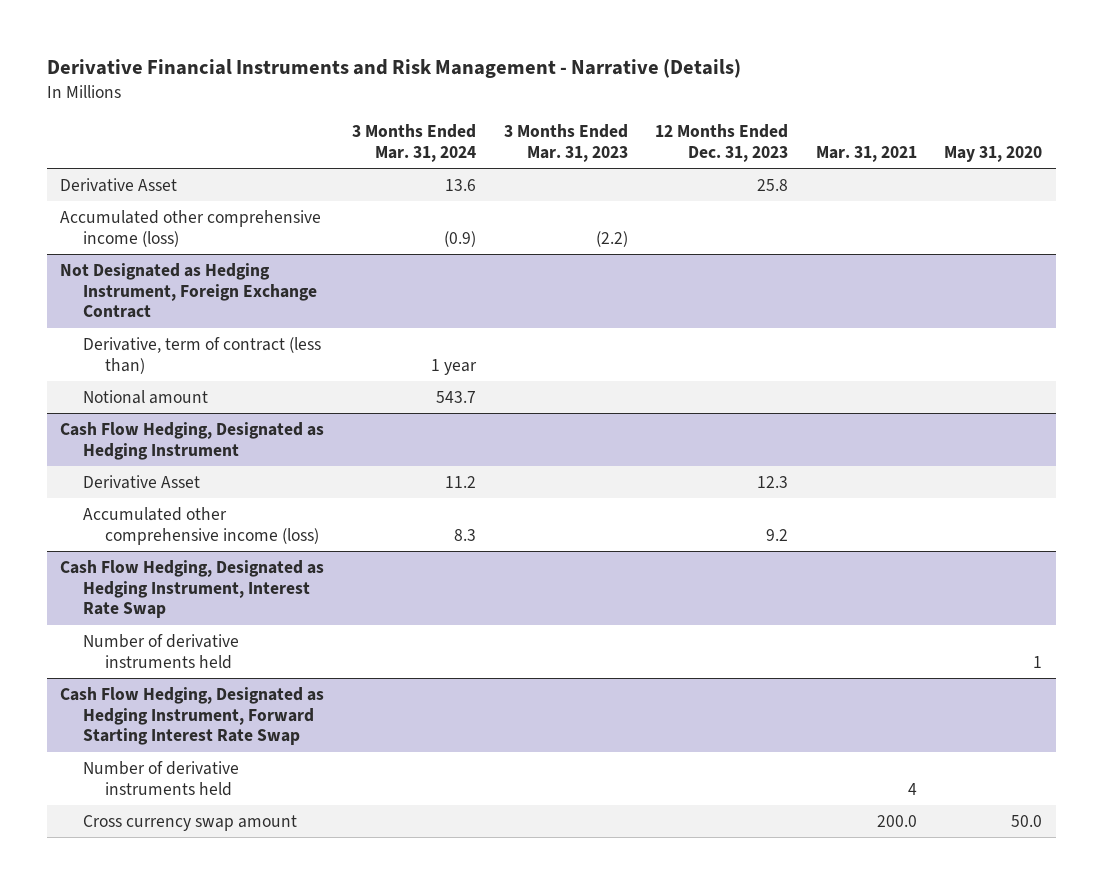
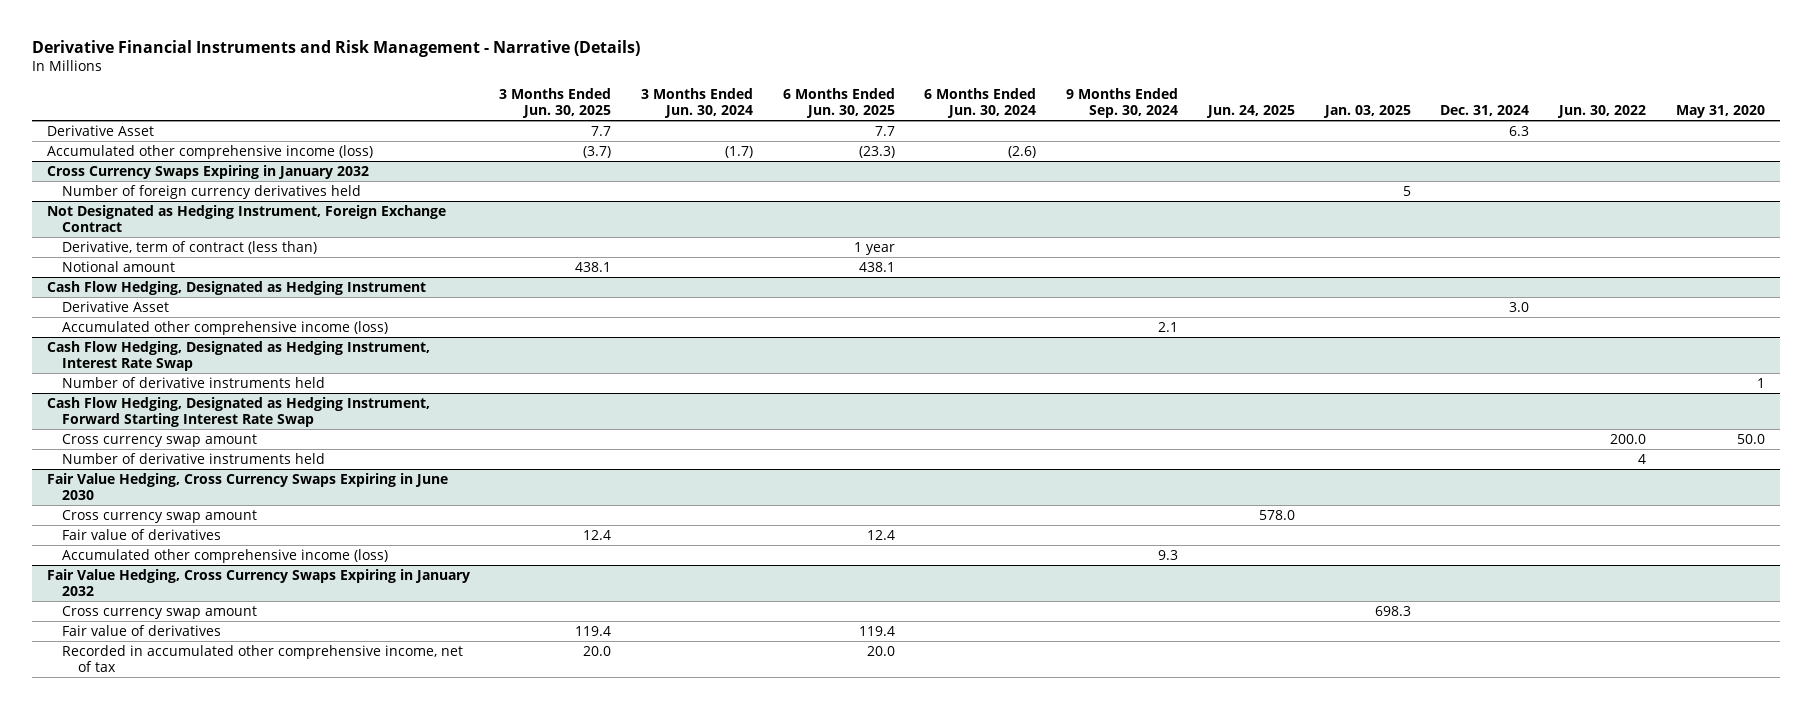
- | 3 Months Ended Mar. 31, 2024 | 3 Months Ended Mar. 31, 2023 | 12 Months Ended Dec. 31, 2023 | Mar. 31, 2021 | May 31, 2020
+ | 3 Months Ended Jun. 30, 2025 | 3 Months Ended Jun. 30, 2024 | 6 Months Ended Jun. 30, 2025 | 6 Months Ended Jun. 30, 2024 | 9 Months Ended Sep. 30, 2024 | Jun. 24, 2025 | Jan. 03, 2025 | Dec. 31, 2024 | Jun. 30, 2022 | May 31, 2020
+ Cross Currency Swaps Expiring in January 2032
+ Number of foreign currency derivatives held | | | | | | | 5 | | |
@ Cash Flow Hedging, Designated as Hedging Instrument, Forward Starting Interest Rate Swap
moved down: Number of derivative instruments held | | | | | | | | | 4 |
+ Fair Value Hedging, Cross Currency Swaps Expiring in June 2030
+ Cross currency swap amount | | | | | | 578.0 | | | |
+ Fair value of derivatives | 12.4 | | 12.4 | | | | | | |
+ Accumulated other comprehensive income (loss) | | | | | 9.3 | | | | |
+ Fair Value Hedging, Cross Currency Swaps Expiring in January 2032
+ Cross currency swap amount | | | | | | | 698.3 | | |
+ Fair value of derivatives | 119.4 | | 119.4 | | | | | | |
+ Recorded in accumulated other comprehensive income, net of tax | 20.0 | | 20.0 | | | | | | |

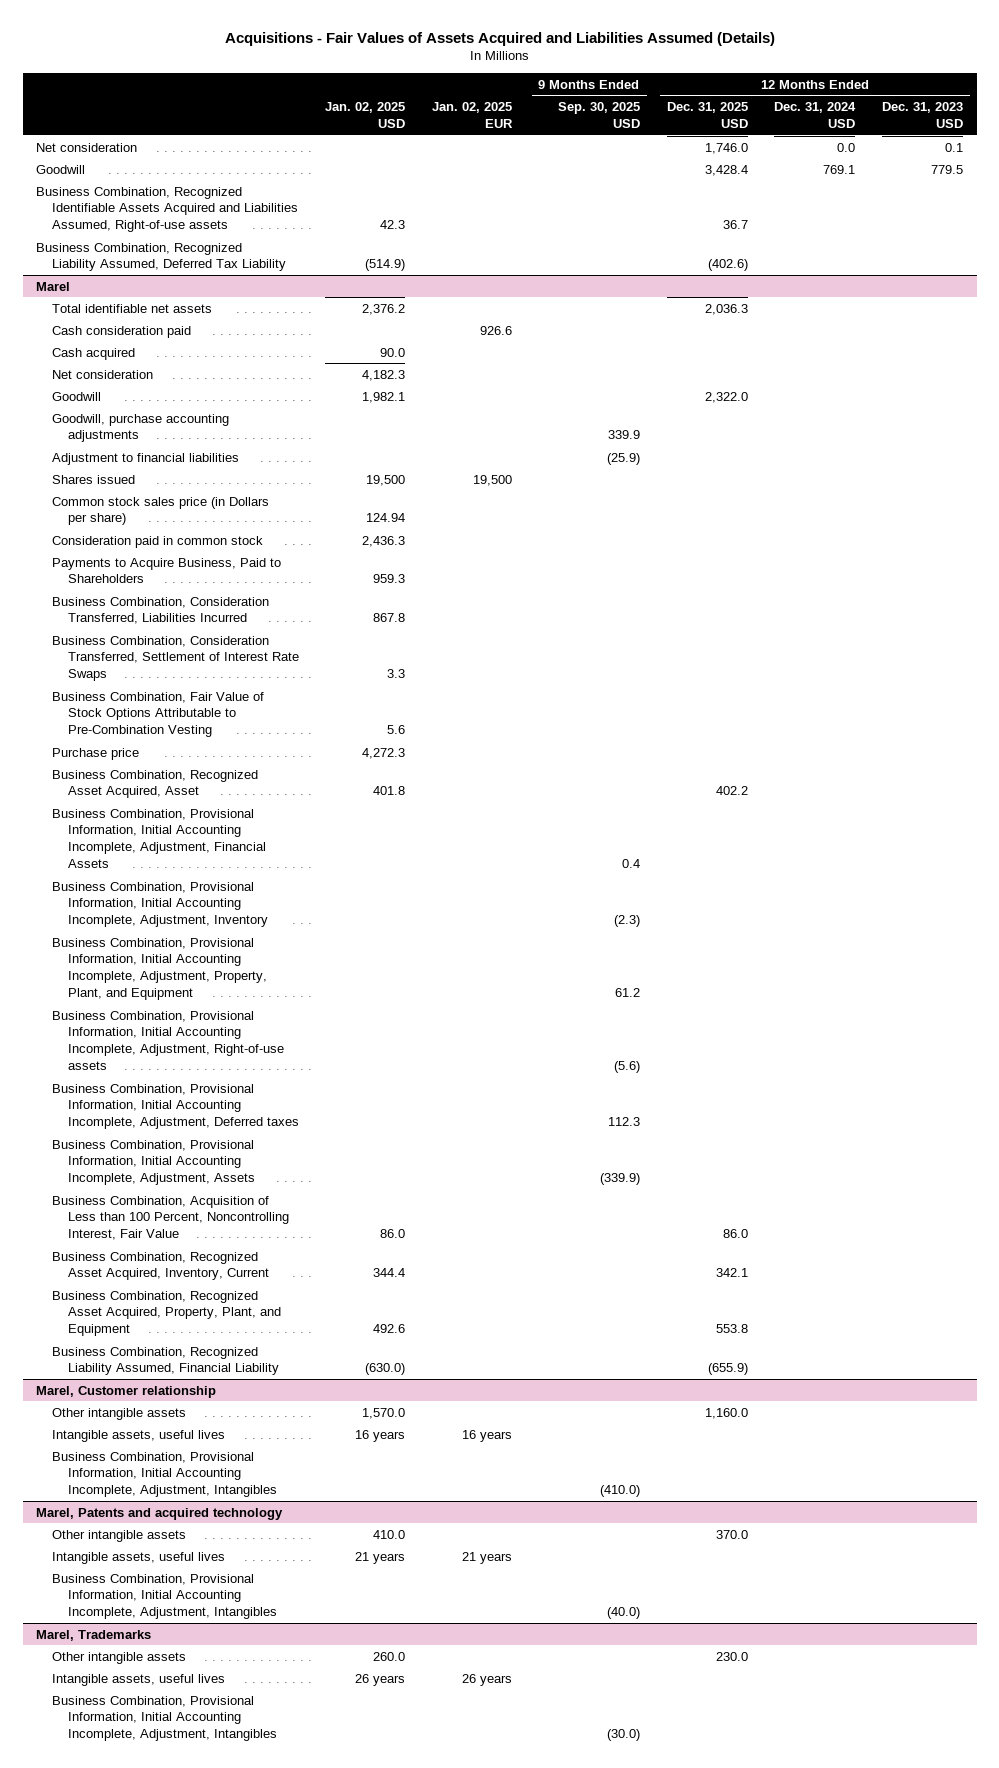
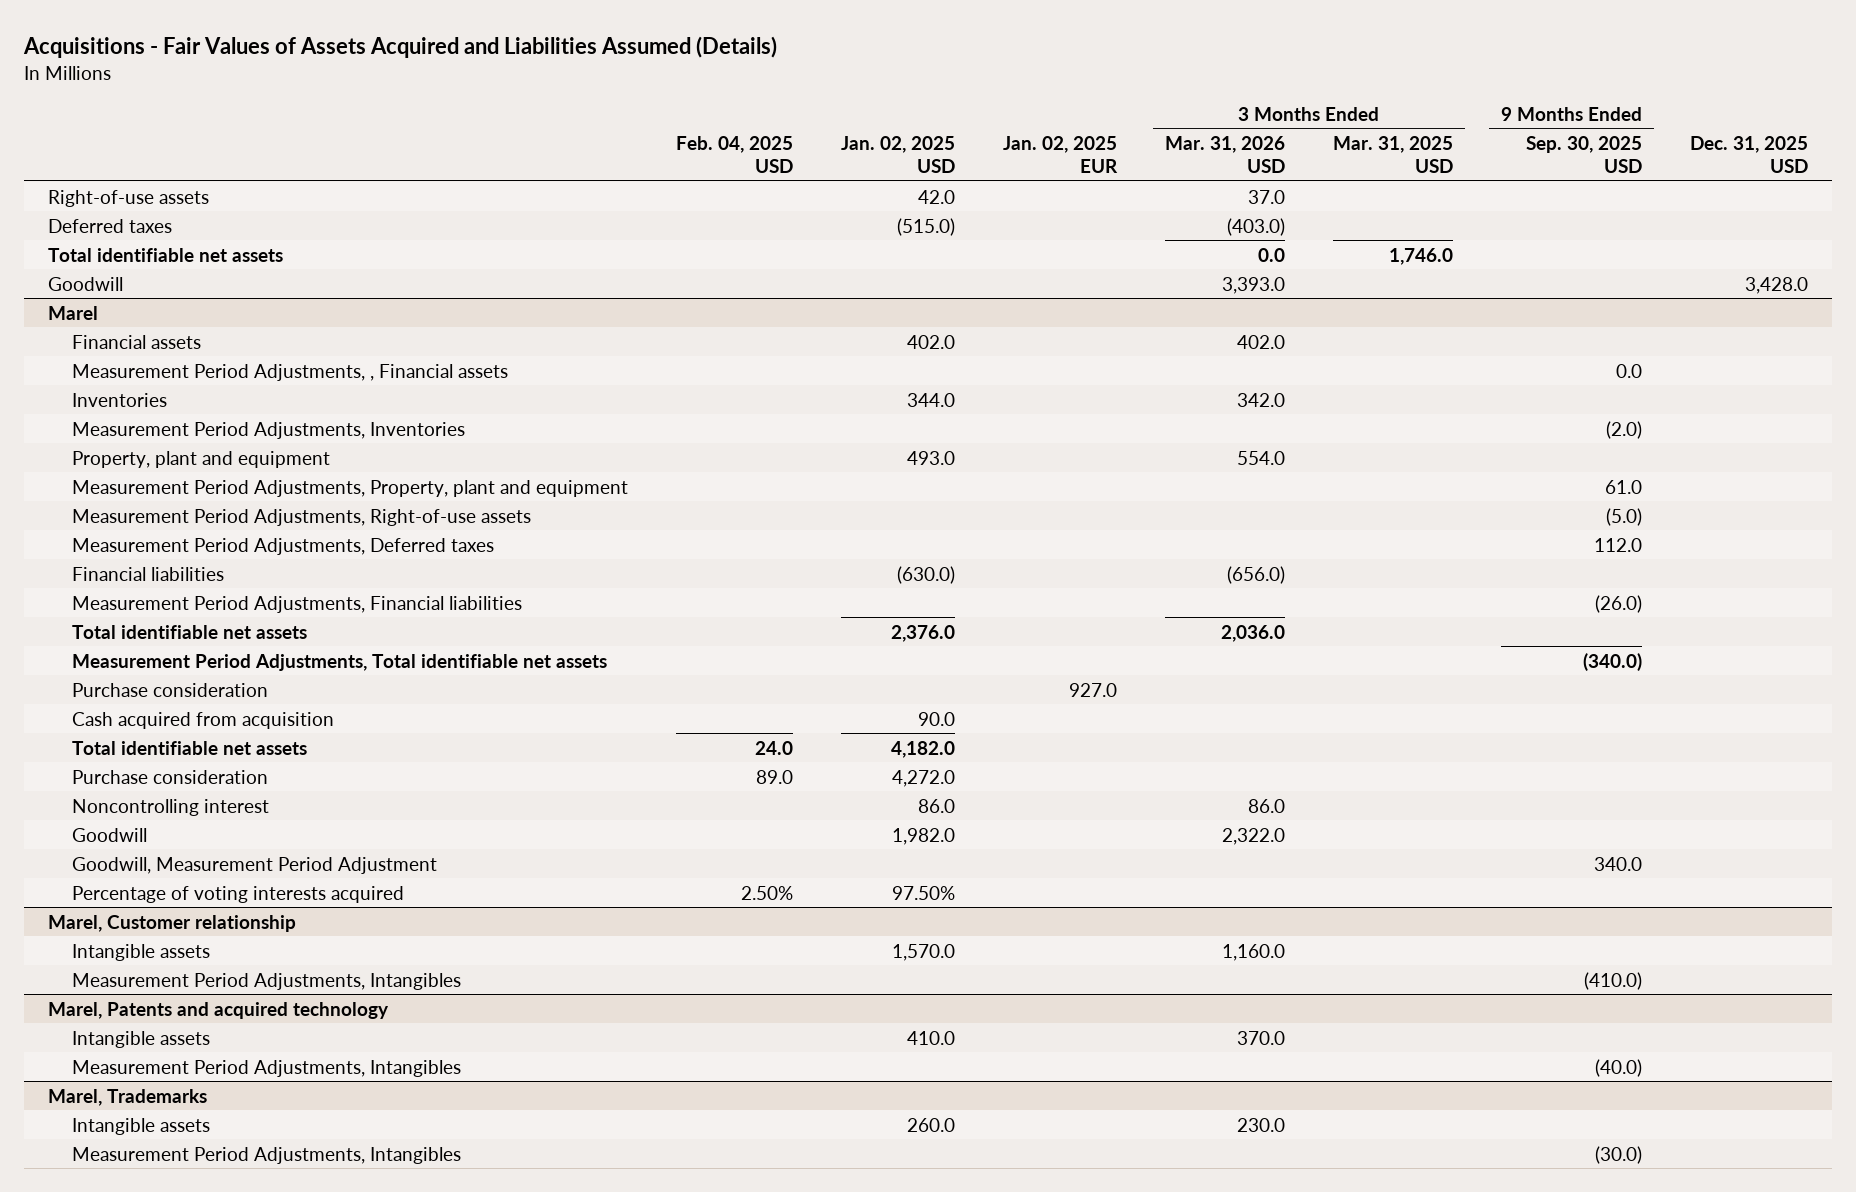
- | Jan. 02, 2025 USD | Jan. 02, 2025 EUR | 9 Months Ended Sep. 30, 2025 USD | 12 Months Ended Dec. 31, 2025 USD | 12 Months Ended Dec. 31, 2024 USD | 12 Months Ended Dec. 31, 2023 USD
+ | Feb. 04, 2025 USD | Jan. 02, 2025 USD | Jan. 02, 2025 EUR | 3 Months Ended Mar. 31, 2026 USD | 3 Months Ended Mar. 31, 2025 USD | 9 Months Ended Sep. 30, 2025 USD | Dec. 31, 2025 USD
- Net consideration | | | | 1,746.0 | 0.0 | 0.1
+ Right-of-use assets | | 42.0 | | 37.0 | | |
+ Deferred taxes | | (515.0) | | (403.0) | | |
+ Total identifiable net assets | | | | 0.0 | 1,746.0 | |
- Business Combination, Recognized Identifiable Assets Acquired and Liabilities Assumed, Right-of-use assets | 42.3 | | | 36.7 | |
- Business Combination, Recognized Liability Assumed, Deferred Tax Liability | (514.9) | | | (402.6) | |
@ Marel
- Total identifiable net assets | 2,376.2 | | | 2,036.3 | |
- Cash consideration paid | | 926.6 | | | |
- Cash acquired | 90.0 | | | | |
- Net consideration | 4,182.3 | | | | |
- Goodwill | 1,982.1 | | | 2,322.0 | |
- Goodwill, purchase accounting adjustments | | | 339.9 | | |
- Adjustment to financial liabilities | | | (25.9) | | |
- Shares issued | 19,500 | 19,500 | | | |
- Common stock sales price (in Dollars per share) | 124.94 | | | | |
- Consideration paid in common stock | 2,436.3 | | | | |
- Payments to Acquire Business, Paid to Shareholders | 959.3 | | | | |
- Business Combination, Consideration Transferred, Liabilities Incurred | 867.8 | | | | |
- Business Combination, Consideration Transferred, Settlement of Interest Rate Swaps | 3.3 | | | | |
- Business Combination, Fair Value of Stock Options Attributable to Pre-Combination Vesting | 5.6 | | | | |
- Purchase price | 4,272.3 | | | | |
- Business Combination, Recognized Asset Acquired, Asset | 401.8 | | | 402.2 | |
- Business Combination, Provisional Information, Initial Accounting Incomplete, Adjustment, Financial Assets | | | 0.4 | | |
- Business Combination, Provisional Information, Initial Accounting Incomplete, Adjustment, Inventory | | | (2.3) | | |
- Business Combination, Provisional Information, Initial Accounting Incomplete, Adjustment, Property, Plant, and Equipment | | | 61.2 | | |
- Business Combination, Provisional Information, Initial Accounting Incomplete, Adjustment, Right-of-use assets | | | (5.6) | | |
- Business Combination, Provisional Information, Initial Accounting Incomplete, Adjustment, Deferred taxes | | | 112.3 | | |
- Business Combination, Provisional Information, Initial Accounting Incomplete, Adjustment, Assets | | | (339.9) | | |
- Business Combination, Acquisition of Less than 100 Percent, Noncontrolling Interest, Fair Value | 86.0 | | | 86.0 | |
- Business Combination, Recognized Asset Acquired, Inventory, Current | 344.4 | | | 342.1 | |
- Business Combination, Recognized Asset Acquired, Property, Plant, and Equipment | 492.6 | | | 553.8 | |
- Business Combination, Recognized Liability Assumed, Financial Liability | (630.0) | | | (655.9) | |
+ Financial assets | | 402.0 | | 402.0 | | |
+ Measurement Period Adjustments, , Financial assets | | | | | | 0.0 |
+ Inventories | | 344.0 | | 342.0 | | |
+ Measurement Period Adjustments, Inventories | | | | | | (2.0) |
+ Property, plant and equipment | | 493.0 | | 554.0 | | |
+ Measurement Period Adjustments, Property, plant and equipment | | | | | | 61.0 |
+ Measurement Period Adjustments, Right-of-use assets | | | | | | (5.0) |
+ Measurement Period Adjustments, Deferred taxes | | | | | | 112.0 |
+ Financial liabilities | | (630.0) | | (656.0) | | |
+ Measurement Period Adjustments, Financial liabilities | | | | | | (26.0) |
+ Total identifiable net assets | | 2,376.0 | | 2,036.0 | | |
+ Measurement Period Adjustments, Total identifiable net assets | | | | | | (340.0) |
+ Purchase consideration | | | 927.0 | | | |
+ Cash acquired from acquisition | | 90.0 | | | | |
+ Total identifiable net assets | 24.0 | 4,182.0 | | | | |
+ Purchase consideration | 89.0 | 4,272.0 | | | | |
+ Noncontrolling interest | | 86.0 | | 86.0 | | |
+ Goodwill | | 1,982.0 | | 2,322.0 | | |
+ Goodwill, Measurement Period Adjustment | | | | | | 340.0 |
+ Percentage of voting interests acquired | 2.50% | 97.50% | | | | |
@ Marel, Customer relationship
- Other intangible assets | 1,570.0 | | | 1,160.0 | |
- Intangible assets, useful lives | 16 years | 16 years | | | |
- Business Combination, Provisional Information, Initial Accounting Incomplete, Adjustment, Intangibles | | | (410.0) | | |
+ Intangible assets | | 1,570.0 | | 1,160.0 | | |
+ Measurement Period Adjustments, Intangibles | | | | | | (410.0) |
@ Marel, Patents and acquired technology
- Other intangible assets | 410.0 | | | 370.0 | |
- Intangible assets, useful lives | 21 years | 21 years | | | |
- Business Combination, Provisional Information, Initial Accounting Incomplete, Adjustment, Intangibles | | | (40.0) | | |
+ Intangible assets | | 410.0 | | 370.0 | | |
+ Measurement Period Adjustments, Intangibles | | | | | | (40.0) |
@ Marel, Trademarks
- Other intangible assets | 260.0 | | | 230.0 | |
- Intangible assets, useful lives | 26 years | 26 years | | | |
- Business Combination, Provisional Information, Initial Accounting Incomplete, Adjustment, Intangibles | | | (30.0) | | |
+ Intangible assets | | 260.0 | | 230.0 | | |
+ Measurement Period Adjustments, Intangibles | | | | | | (30.0) |

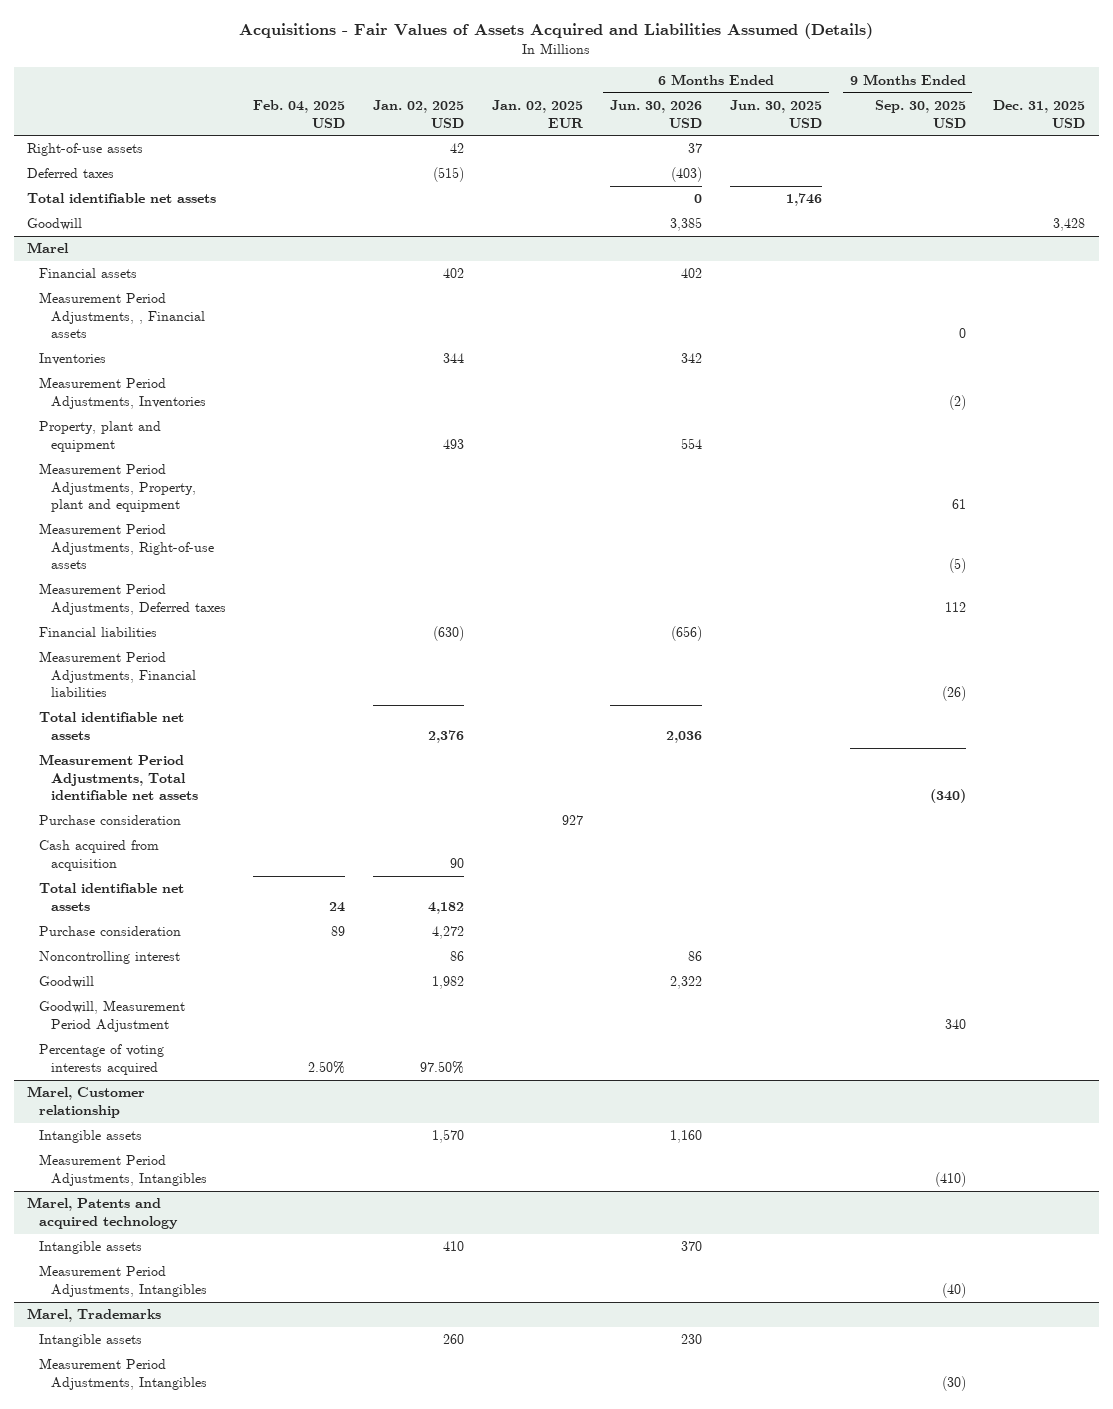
- | Feb. 04, 2025 USD | Jan. 02, 2025 USD | Jan. 02, 2025 EUR | 3 Months Ended Mar. 31, 2026 USD | 3 Months Ended Mar. 31, 2025 USD | 9 Months Ended Sep. 30, 2025 USD | Dec. 31, 2025 USD
+ | Feb. 04, 2025 USD | Jan. 02, 2025 USD | Jan. 02, 2025 EUR | 6 Months Ended Jun. 30, 2026 USD | 6 Months Ended Jun. 30, 2025 USD | 9 Months Ended Sep. 30, 2025 USD | Dec. 31, 2025 USD
- Right-of-use assets | | 42.0 | | 37.0 | | |
- Deferred taxes | | (515.0) | | (403.0) | | |
+ Right-of-use assets | | 42 | | 37 | | |
+ Deferred taxes | | (515) | | (403) | | |
- Goodwill | | | | 3,393.0 | | | 3,428.0
+ Goodwill | | | | 3,385 | | | 3,428
@ Marel
- Financial assets | | 402.0 | | 402.0 | | |
- Measurement Period Adjustments, , Financial assets | | | | | | 0.0 |
- Inventories | | 344.0 | | 342.0 | | |
- Measurement Period Adjustments, Inventories | | | | | | (2.0) |
- Property, plant and equipment | | 493.0 | | 554.0 | | |
- Measurement Period Adjustments, Property, plant and equipment | | | | | | 61.0 |
- Measurement Period Adjustments, Right-of-use assets | | | | | | (5.0) |
- Measurement Period Adjustments, Deferred taxes | | | | | | 112.0 |
- Financial liabilities | | (630.0) | | (656.0) | | |
- Measurement Period Adjustments, Financial liabilities | | | | | | (26.0) |
- Total identifiable net assets | | 2,376.0 | | 2,036.0 | | |
- Measurement Period Adjustments, Total identifiable net assets | | | | | | (340.0) |
- Purchase consideration | | | 927.0 | | | |
- Cash acquired from acquisition | | 90.0 | | | | |
- Total identifiable net assets | 24.0 | 4,182.0 | | | | |
- Purchase consideration | 89.0 | 4,272.0 | | | | |
- Noncontrolling interest | | 86.0 | | 86.0 | | |
- Goodwill | | 1,982.0 | | 2,322.0 | | |
- Goodwill, Measurement Period Adjustment | | | | | | 340.0 |
+ Financial assets | | 402 | | 402 | | |
+ Measurement Period Adjustments, , Financial assets | | | | | | 0 |
+ Inventories | | 344 | | 342 | | |
+ Measurement Period Adjustments, Inventories | | | | | | (2) |
+ Property, plant and equipment | | 493 | | 554 | | |
+ Measurement Period Adjustments, Property, plant and equipment | | | | | | 61 |
+ Measurement Period Adjustments, Right-of-use assets | | | | | | (5) |
+ Measurement Period Adjustments, Deferred taxes | | | | | | 112 |
+ Financial liabilities | | (630) | | (656) | | |
+ Measurement Period Adjustments, Financial liabilities | | | | | | (26) |
+ Total identifiable net assets | | 2,376 | | 2,036 | | |
+ Measurement Period Adjustments, Total identifiable net assets | | | | | | (340) |
+ Purchase consideration | | | 927 | | | |
+ Cash acquired from acquisition | | 90 | | | | |
+ Total identifiable net assets | 24 | 4,182 | | | | |
+ Purchase consideration | 89 | 4,272 | | | | |
+ Noncontrolling interest | | 86 | | 86 | | |
+ Goodwill | | 1,982 | | 2,322 | | |
+ Goodwill, Measurement Period Adjustment | | | | | | 340 |
@ Marel, Customer relationship
- Intangible assets | | 1,570.0 | | 1,160.0 | | |
- Measurement Period Adjustments, Intangibles | | | | | | (410.0) |
+ Intangible assets | | 1,570 | | 1,160 | | |
+ Measurement Period Adjustments, Intangibles | | | | | | (410) |
@ Marel, Patents and acquired technology
- Intangible assets | | 410.0 | | 370.0 | | |
- Measurement Period Adjustments, Intangibles | | | | | | (40.0) |
+ Intangible assets | | 410 | | 370 | | |
+ Measurement Period Adjustments, Intangibles | | | | | | (40) |
@ Marel, Trademarks
- Intangible assets | | 260.0 | | 230.0 | | |
- Measurement Period Adjustments, Intangibles | | | | | | (30.0) |
+ Intangible assets | | 260 | | 230 | | |
+ Measurement Period Adjustments, Intangibles | | | | | | (30) |

